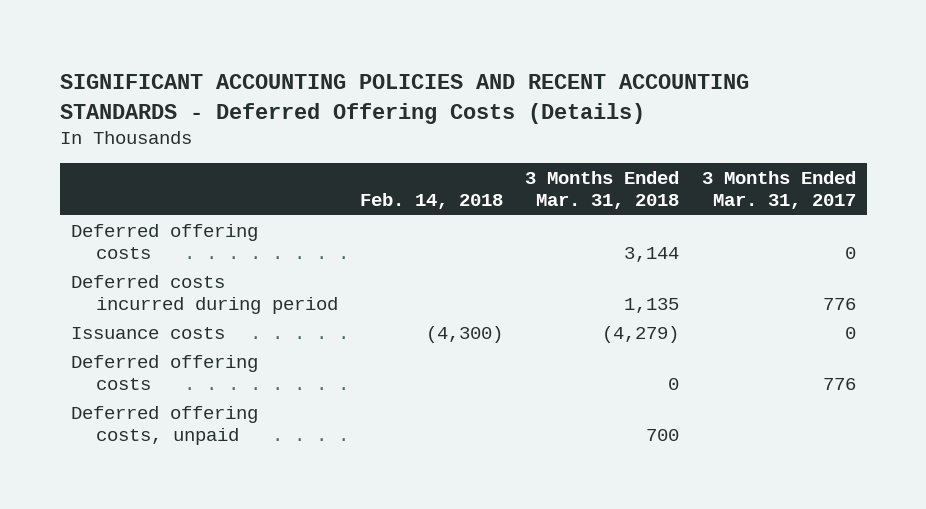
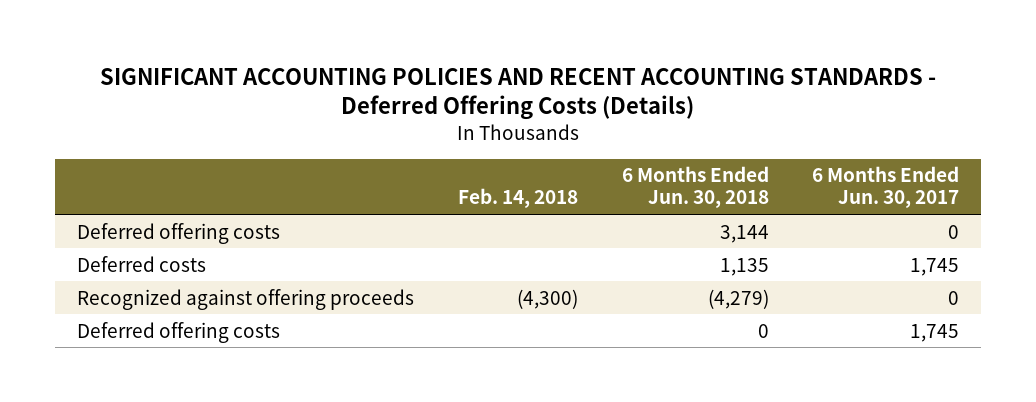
- | Feb. 14, 2018 | 3 Months Ended Mar. 31, 2018 | 3 Months Ended Mar. 31, 2017
+ | Feb. 14, 2018 | 6 Months Ended Jun. 30, 2018 | 6 Months Ended Jun. 30, 2017
- Deferred costs incurred during period | | 1,135 | 776
- Issuance costs | (4,300) | (4,279) | 0
+ Deferred costs | | 1,135 | 1,745
+ Recognized against offering proceeds | (4,300) | (4,279) | 0
- Deferred offering costs, unpaid | | 700 |

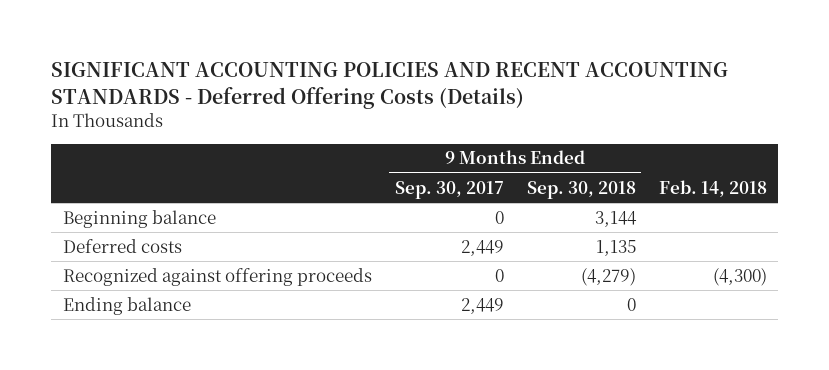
- | Feb. 14, 2018 | 6 Months Ended Jun. 30, 2018 | 6 Months Ended Jun. 30, 2017
+ | 9 Months Ended Sep. 30, 2017 | 9 Months Ended Sep. 30, 2018 | Feb. 14, 2018
- Deferred offering costs | | 3,144 | 0
+ Beginning balance | 0 | 3,144 |
- Deferred offering costs | | 0 | 1,745
+ Ending balance | 2,449 | 0 |

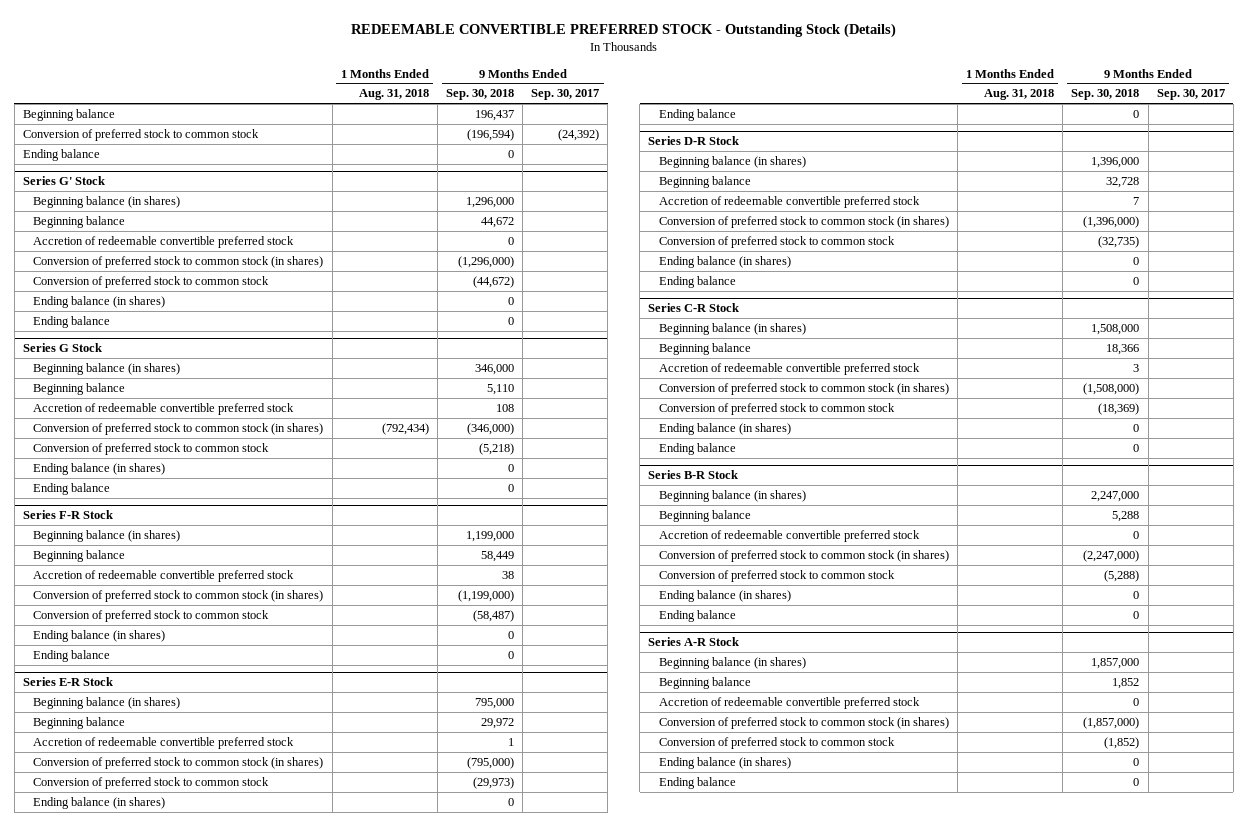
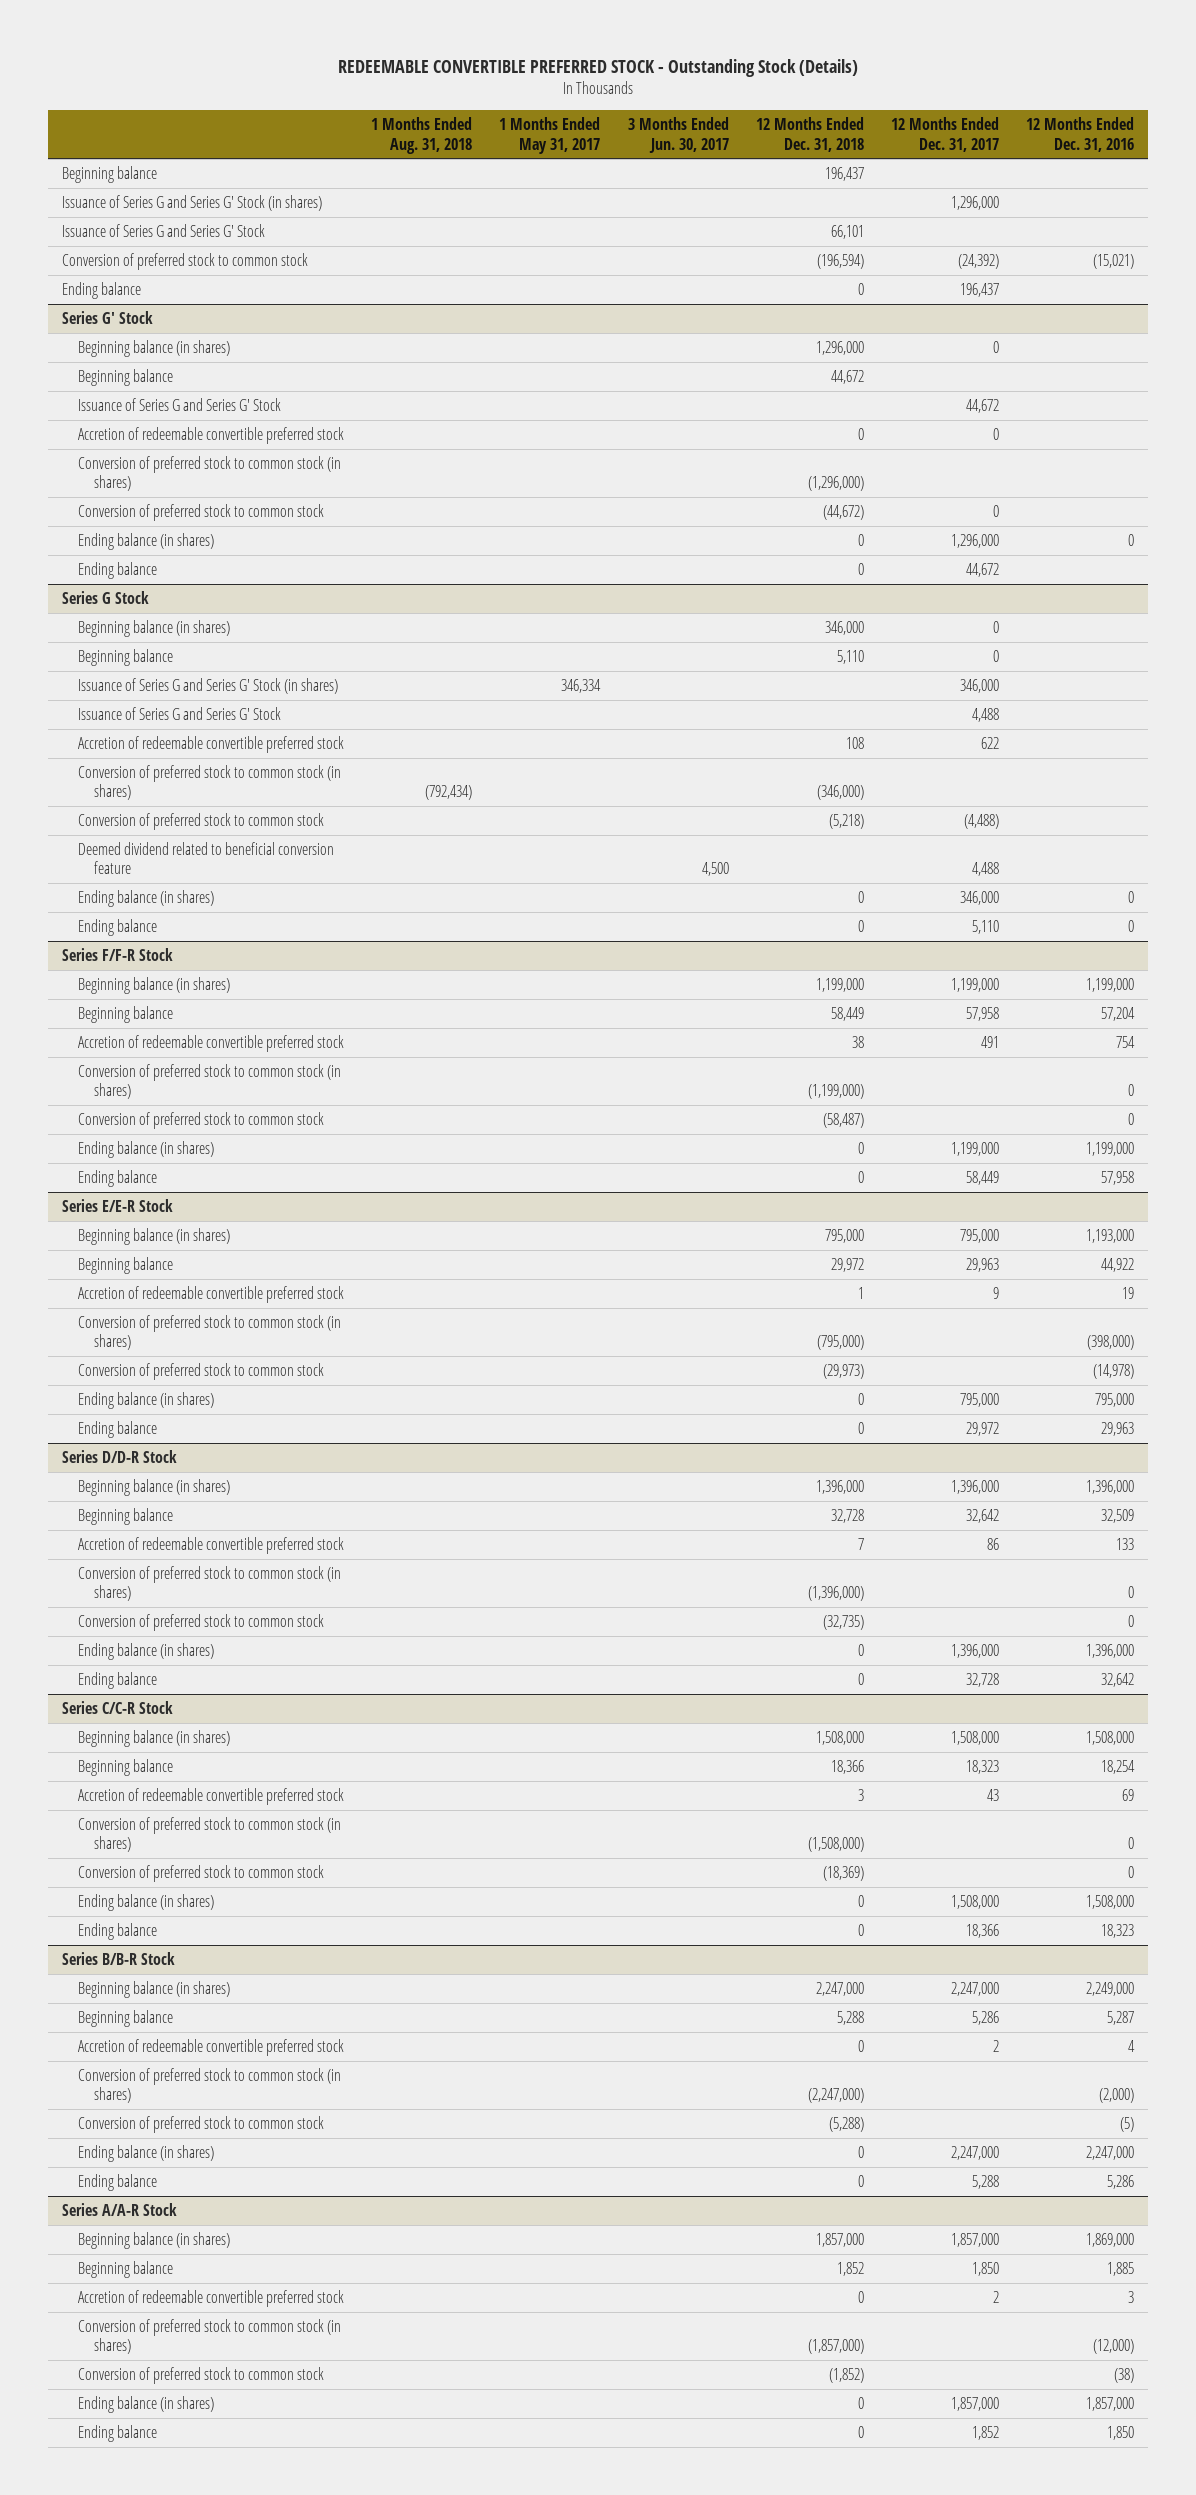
- | 1 Months Ended Aug. 31, 2018 | 9 Months Ended Sep. 30, 2018 | 9 Months Ended Sep. 30, 2017
+ | 1 Months Ended Aug. 31, 2018 | 1 Months Ended May 31, 2017 | 3 Months Ended Jun. 30, 2017 | 12 Months Ended Dec. 31, 2018 | 12 Months Ended Dec. 31, 2017 | 12 Months Ended Dec. 31, 2016
+ Issuance of Series G and Series G' Stock (in shares) | | | | | 1,296,000 |
+ Issuance of Series G and Series G' Stock | | | | 66,101 | |
@ Series G' Stock
+ Issuance of Series G and Series G' Stock | | | | | 44,672 |
@ Series G Stock
+ Issuance of Series G and Series G' Stock (in shares) | | 346,334 | | | 346,000 |
+ Issuance of Series G and Series G' Stock | | | | | 4,488 |
+ Deemed dividend related to beneficial conversion feature | | | 4,500 | | 4,488 |
- Series F-R Stock
+ Series F/F-R Stock
- Series E-R Stock
+ Series E/E-R Stock
- Series D-R Stock
+ Series D/D-R Stock
- Series C-R Stock
+ Series C/C-R Stock
- Series B-R Stock
+ Series B/B-R Stock
- Series A-R Stock
+ Series A/A-R Stock

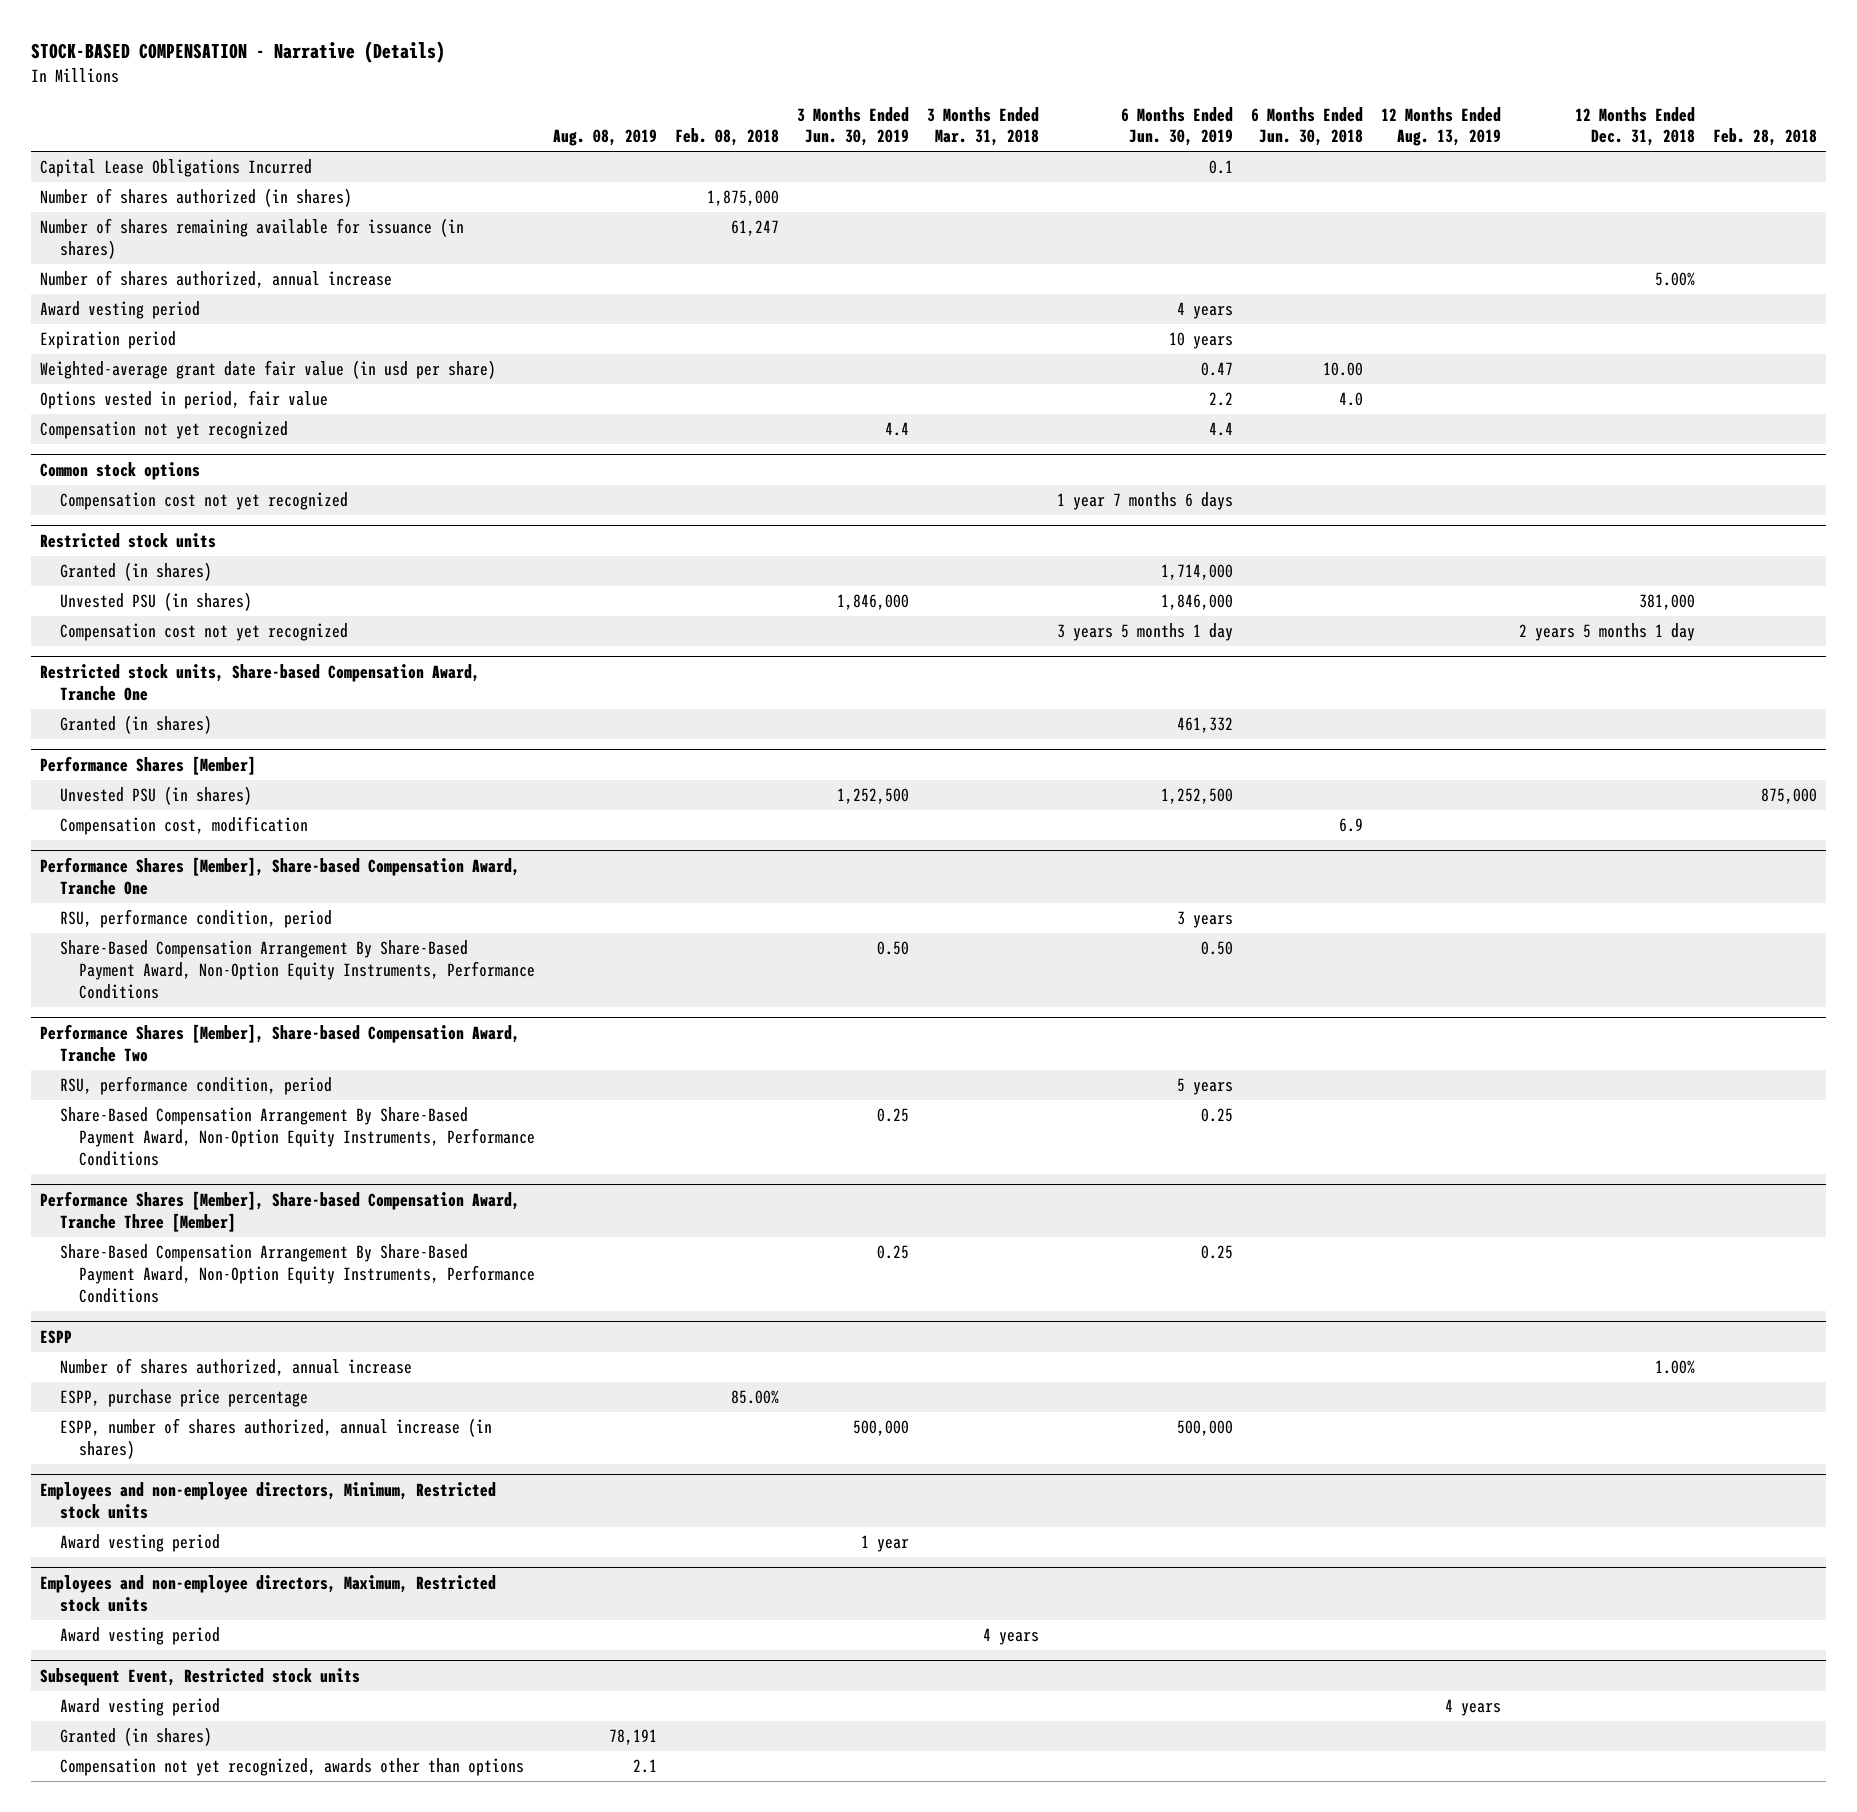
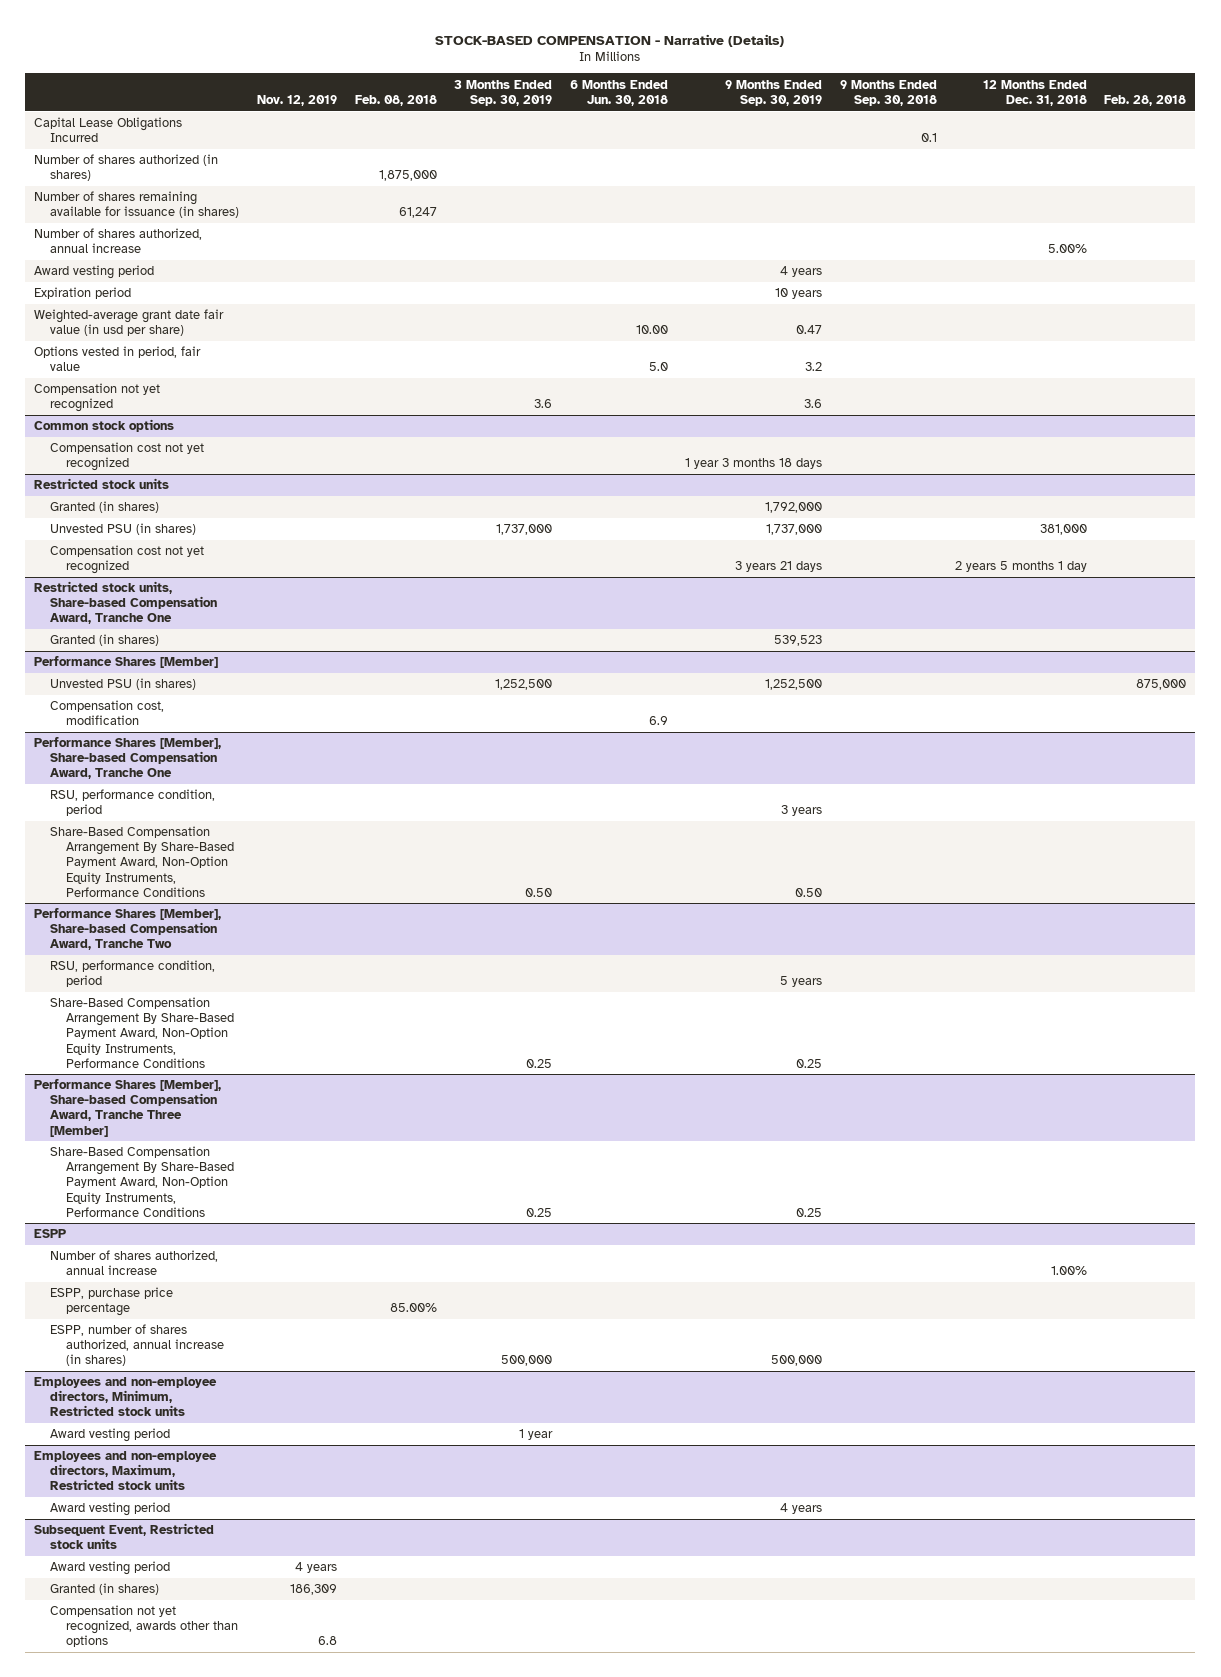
- | Aug. 08, 2019 | Feb. 08, 2018 | 3 Months Ended Jun. 30, 2019 | 3 Months Ended Mar. 31, 2018 | 6 Months Ended Jun. 30, 2019 | 6 Months Ended Jun. 30, 2018 | 12 Months Ended Aug. 13, 2019 | 12 Months Ended Dec. 31, 2018 | Feb. 28, 2018
+ | Nov. 12, 2019 | Feb. 08, 2018 | 3 Months Ended Sep. 30, 2019 | 6 Months Ended Jun. 30, 2018 | 9 Months Ended Sep. 30, 2019 | 9 Months Ended Sep. 30, 2018 | 12 Months Ended Dec. 31, 2018 | Feb. 28, 2018
- Options vested in period, fair value | | | | | 2.2 | 4.0 | | |
+ Options vested in period, fair value | | | | 5.0 | 3.2 | | |

